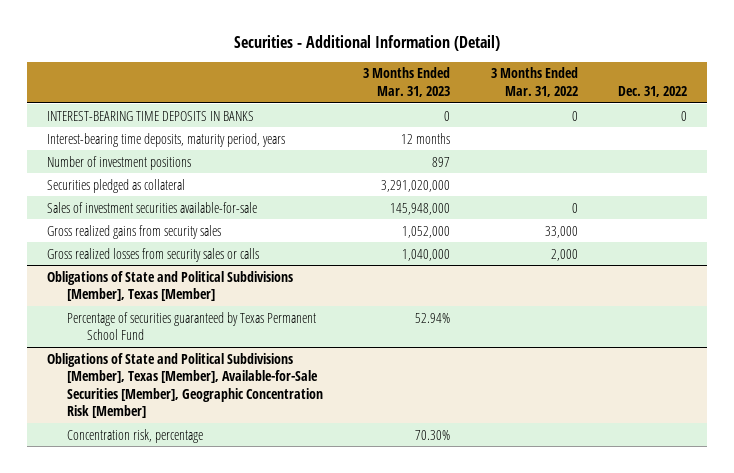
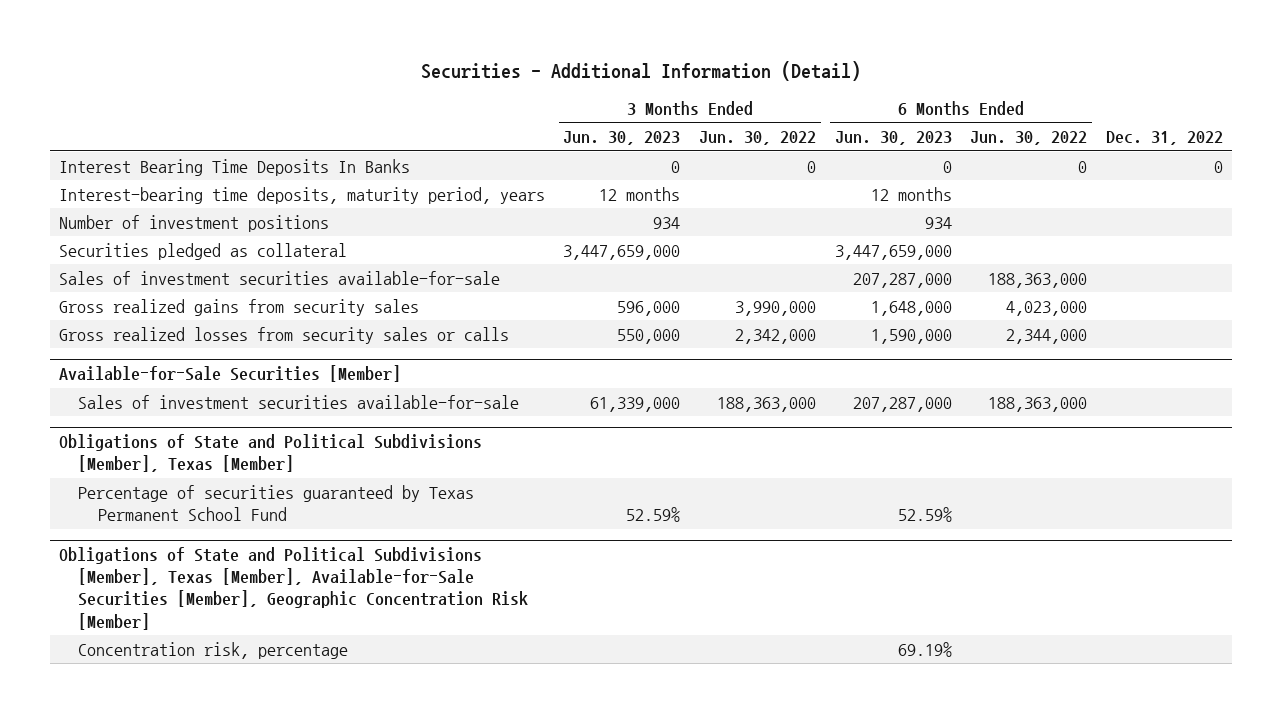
- | 3 Months Ended Mar. 31, 2023 | 3 Months Ended Mar. 31, 2022 | Dec. 31, 2022
+ | 3 Months Ended Jun. 30, 2023 | 3 Months Ended Jun. 30, 2022 | 6 Months Ended Jun. 30, 2023 | 6 Months Ended Jun. 30, 2022 | Dec. 31, 2022
- INTEREST-BEARING TIME DEPOSITS IN BANKS | 0 | 0 | 0
+ Interest Bearing Time Deposits In Banks | 0 | 0 | 0 | 0 | 0
+ Available-for-Sale Securities [Member]
+ Sales of investment securities available-for-sale | 61,339,000 | 188,363,000 | 207,287,000 | 188,363,000 |

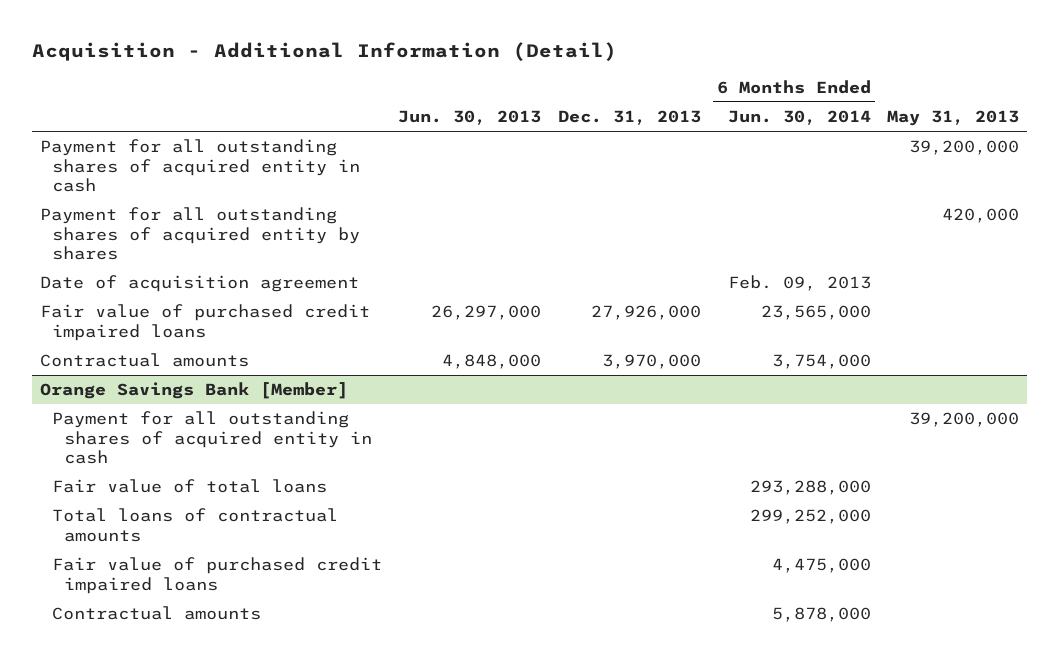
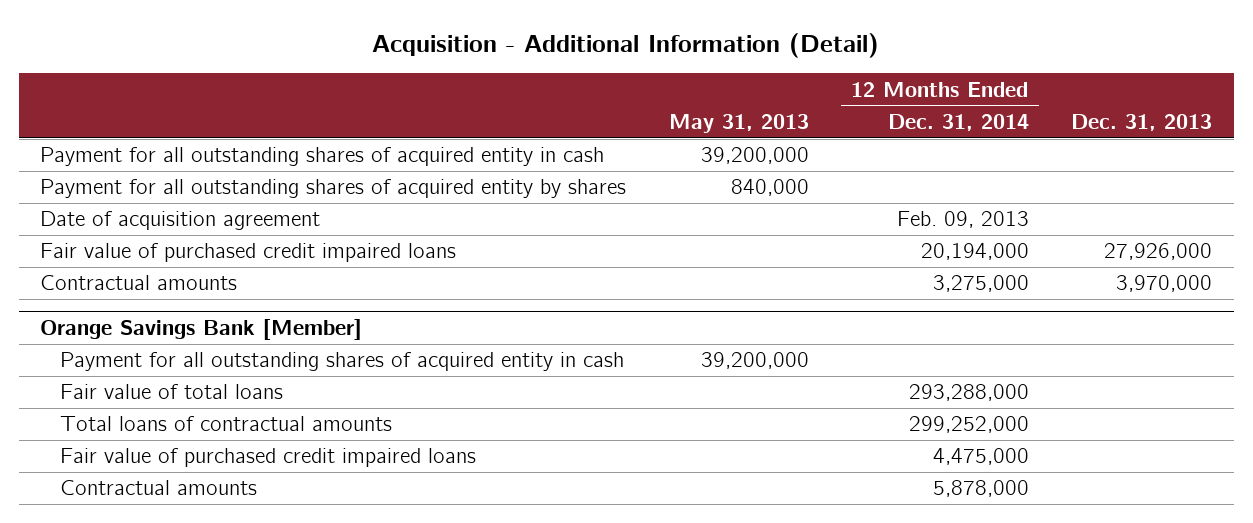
- | Jun. 30, 2013 | Dec. 31, 2013 | 6 Months Ended Jun. 30, 2014 | May 31, 2013
+ | May 31, 2013 | 12 Months Ended Dec. 31, 2014 | Dec. 31, 2013
- Payment for all outstanding shares of acquired entity by shares | | | | 420,000
+ Payment for all outstanding shares of acquired entity by shares | 840,000 | |

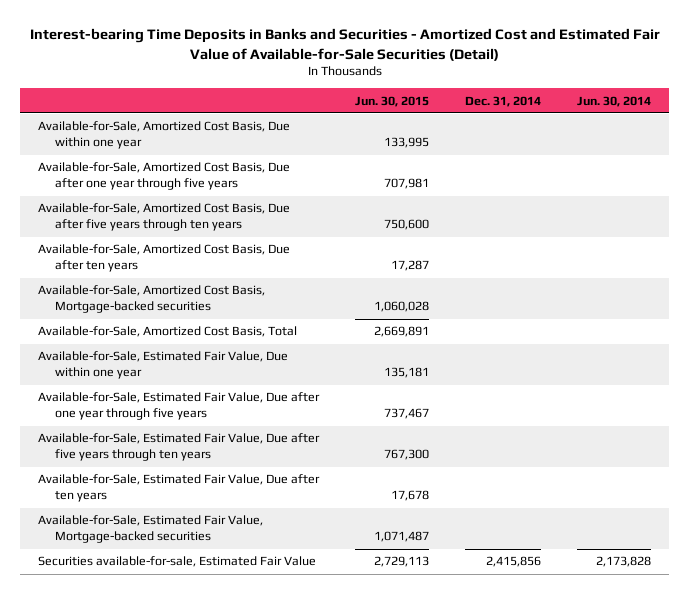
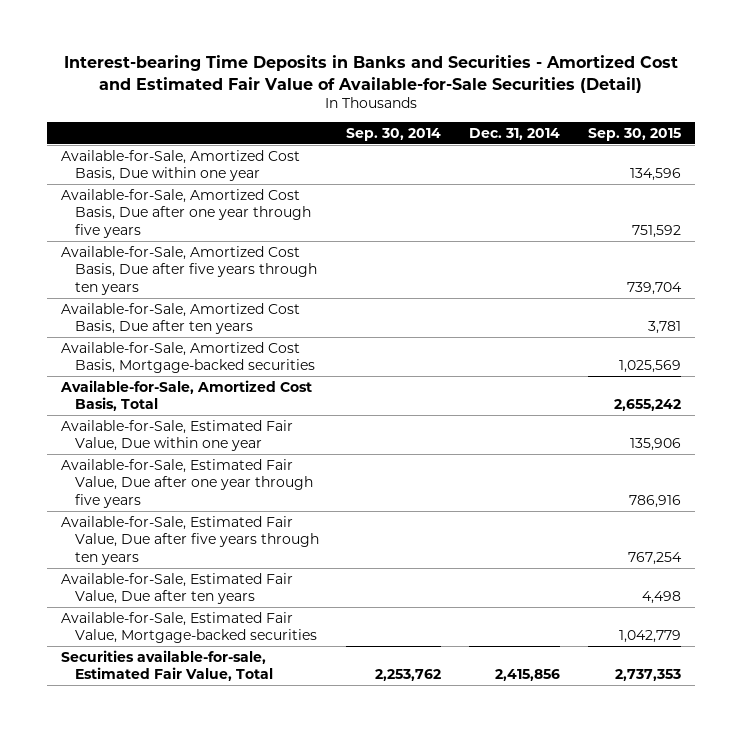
- | Jun. 30, 2015 | Dec. 31, 2014 | Jun. 30, 2014
+ | Sep. 30, 2014 | Dec. 31, 2014 | Sep. 30, 2015
- Securities available-for-sale, Estimated Fair Value | 2,729,113 | 2,415,856 | 2,173,828
+ Securities available-for-sale, Estimated Fair Value, Total | 2,253,762 | 2,415,856 | 2,737,353

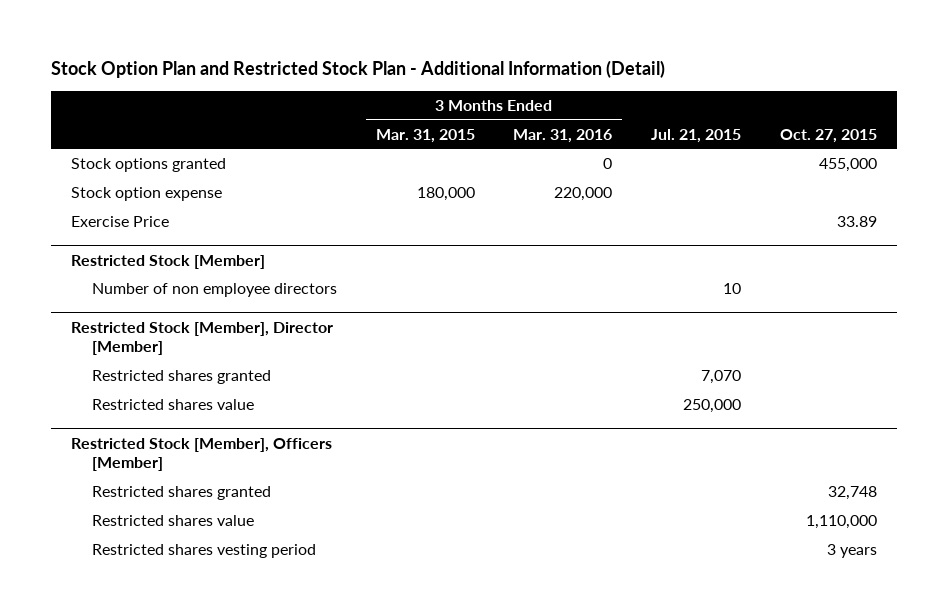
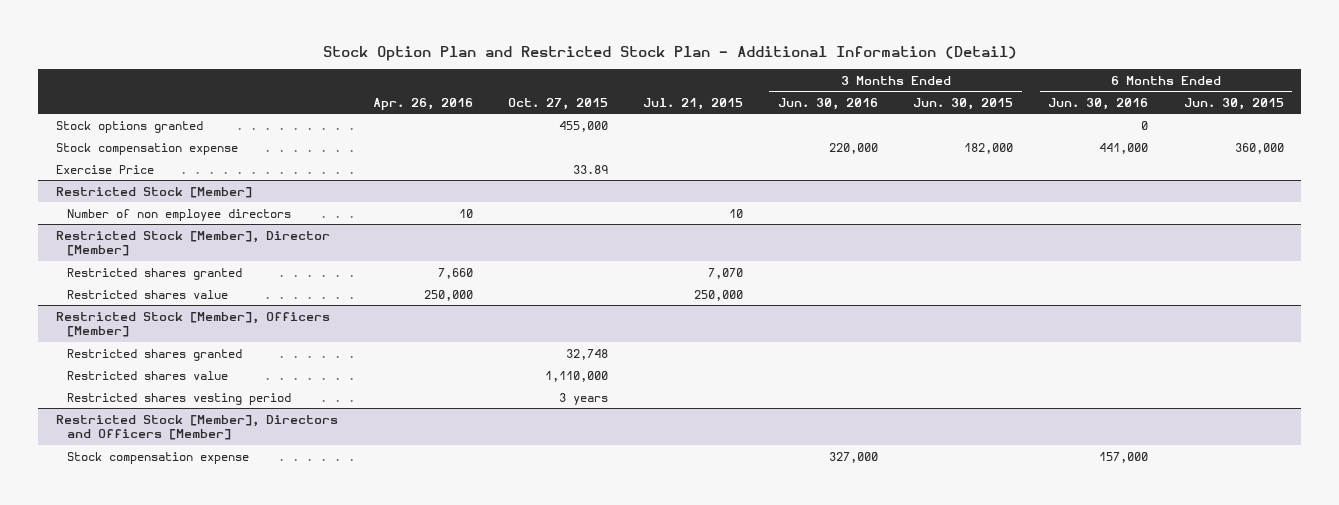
- | 3 Months Ended Mar. 31, 2015 | 3 Months Ended Mar. 31, 2016 | Jul. 21, 2015 | Oct. 27, 2015
+ | Apr. 26, 2016 | Oct. 27, 2015 | Jul. 21, 2015 | 3 Months Ended Jun. 30, 2016 | 3 Months Ended Jun. 30, 2015 | 6 Months Ended Jun. 30, 2016 | 6 Months Ended Jun. 30, 2015
- Stock option expense | 180,000 | 220,000 | |
+ Stock compensation expense | | | | 220,000 | 182,000 | 441,000 | 360,000
+ Restricted Stock [Member], Directors and Officers [Member]
+ Stock compensation expense | | | | 327,000 | | 157,000 |

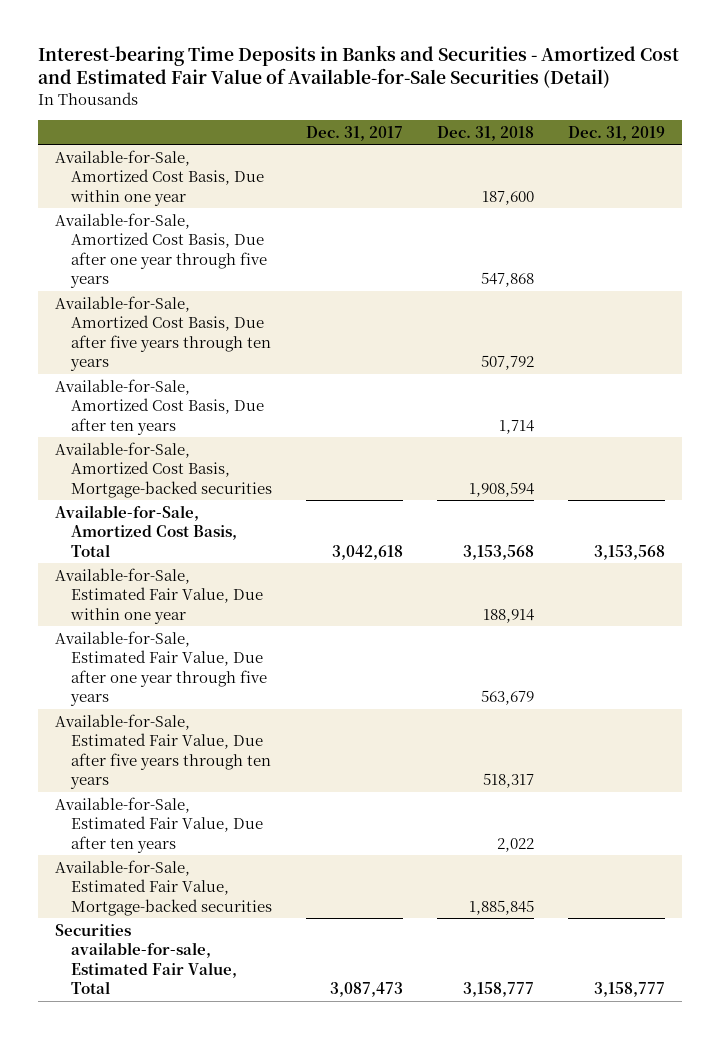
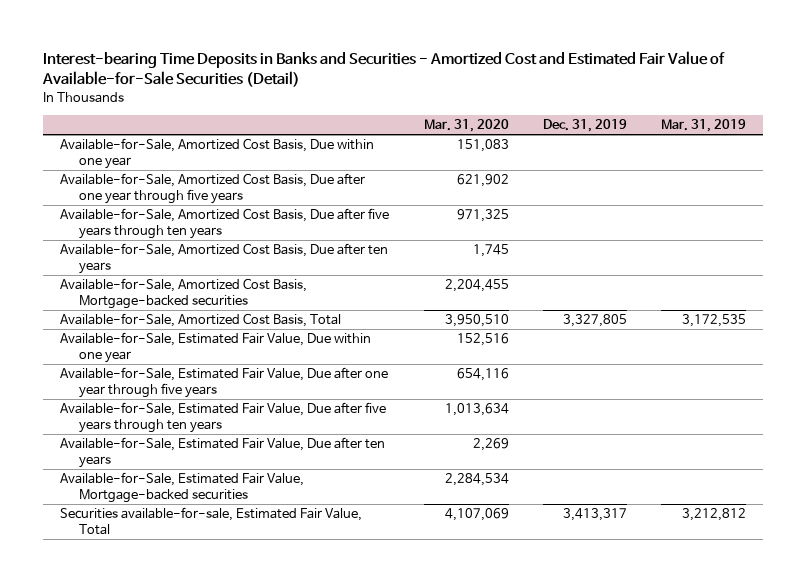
- | Dec. 31, 2017 | Dec. 31, 2018 | Dec. 31, 2019
+ | Mar. 31, 2020 | Dec. 31, 2019 | Mar. 31, 2019
- Available-for-Sale, Amortized Cost Basis, Total | 3,042,618 | 3,153,568 | 3,153,568
+ Available-for-Sale, Amortized Cost Basis, Total | 3,950,510 | 3,327,805 | 3,172,535
- Securities available-for-sale, Estimated Fair Value, Total | 3,087,473 | 3,158,777 | 3,158,777
+ Securities available-for-sale, Estimated Fair Value, Total | 4,107,069 | 3,413,317 | 3,212,812

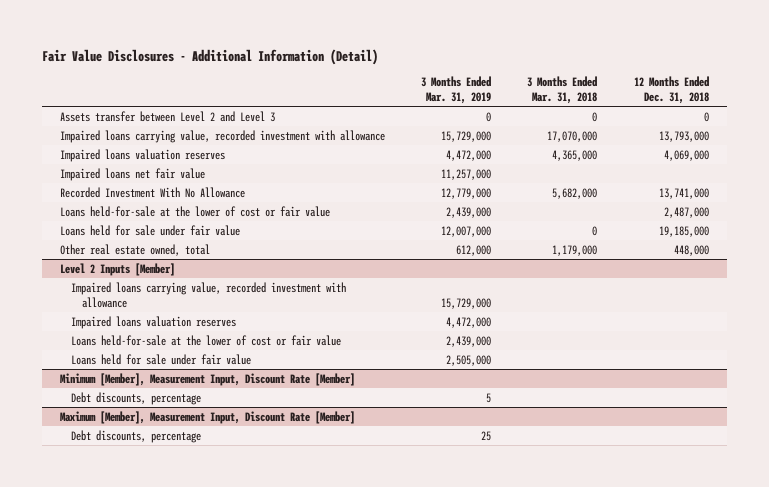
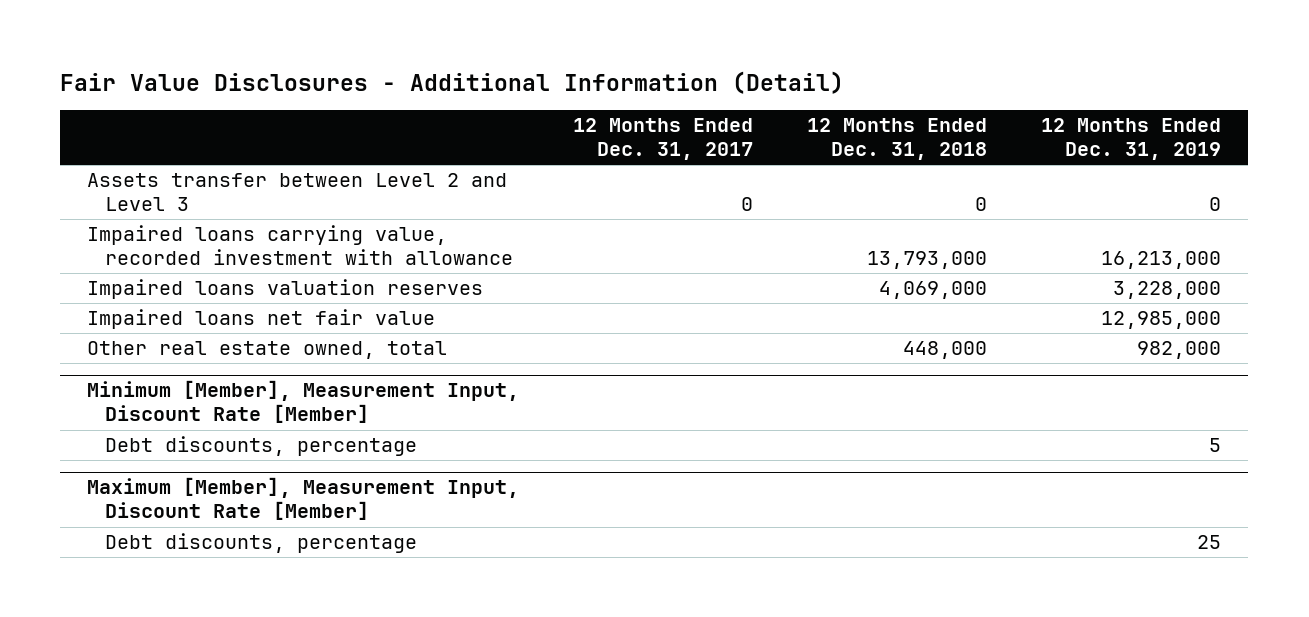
- | 3 Months Ended Mar. 31, 2019 | 3 Months Ended Mar. 31, 2018 | 12 Months Ended Dec. 31, 2018
+ | 12 Months Ended Dec. 31, 2017 | 12 Months Ended Dec. 31, 2018 | 12 Months Ended Dec. 31, 2019
- Recorded Investment With No Allowance | 12,779,000 | 5,682,000 | 13,741,000
- Loans held-for-sale at the lower of cost or fair value | 2,439,000 | | 2,487,000
- Loans held for sale under fair value | 12,007,000 | 0 | 19,185,000
- Level 2 Inputs [Member]
- Impaired loans carrying value, recorded investment with allowance | 15,729,000 | |
- Impaired loans valuation reserves | 4,472,000 | |
- Loans held-for-sale at the lower of cost or fair value | 2,439,000 | |
- Loans held for sale under fair value | 2,505,000 | |

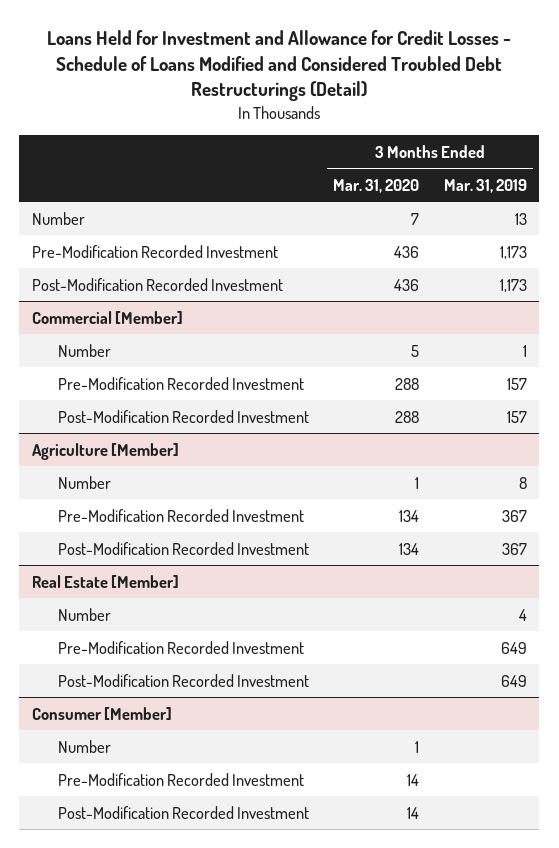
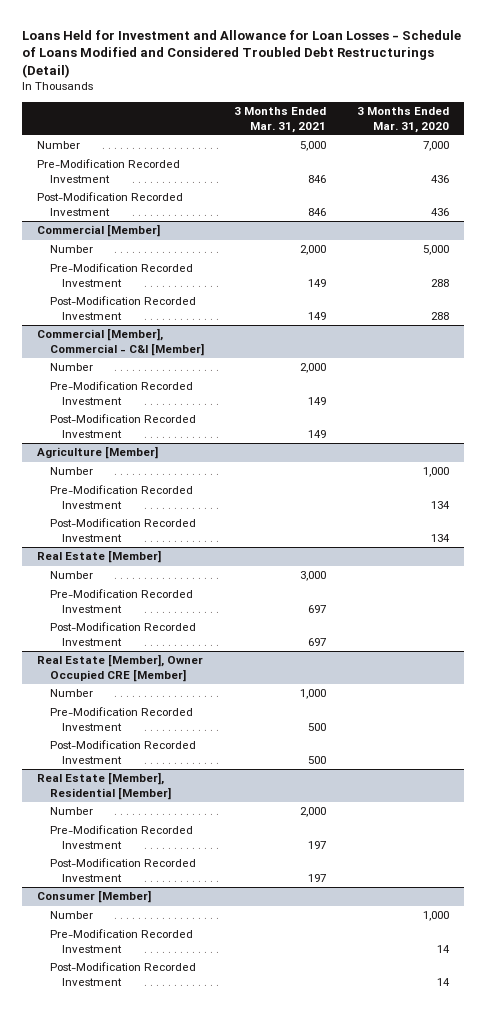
- Loans Held for Investment and Allowance for Credit Losses - Schedule of Loans Modified and Considered Troubled Debt Restructurings (Detail)
+ Loans Held for Investment and Allowance for Loan Losses - Schedule of Loans Modified and Considered Troubled Debt Restructurings (Detail)
- | 3 Months Ended Mar. 31, 2020 | 3 Months Ended Mar. 31, 2019
+ | 3 Months Ended Mar. 31, 2021 | 3 Months Ended Mar. 31, 2020
- Number | 7 | 13
+ Number | 5,000 | 7,000
@ Commercial [Member]
- Number | 5 | 1
+ Number | 2,000 | 5,000
+ Commercial [Member], Commercial - C&I [Member]
+ Number | 2,000 |
+ Pre-Modification Recorded Investment | 149 |
+ Post-Modification Recorded Investment | 149 |
@ Agriculture [Member]
- Number | 1 | 8
+ Number | | 1,000
+ Real Estate [Member], Owner Occupied CRE [Member]
+ Number | 1,000 |
+ Pre-Modification Recorded Investment | 500 |
+ Post-Modification Recorded Investment | 500 |
+ Real Estate [Member], Residential [Member]
+ Number | 2,000 |
+ Pre-Modification Recorded Investment | 197 |
+ Post-Modification Recorded Investment | 197 |
@ Consumer [Member]
- Number | 1 |
+ Number | | 1,000

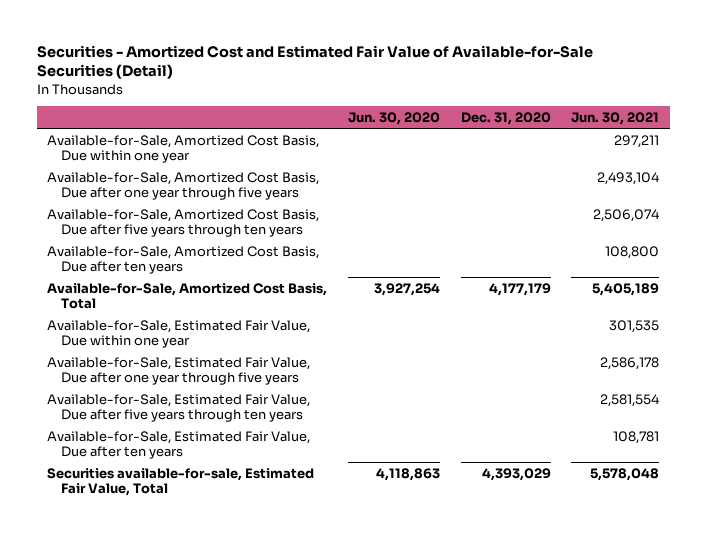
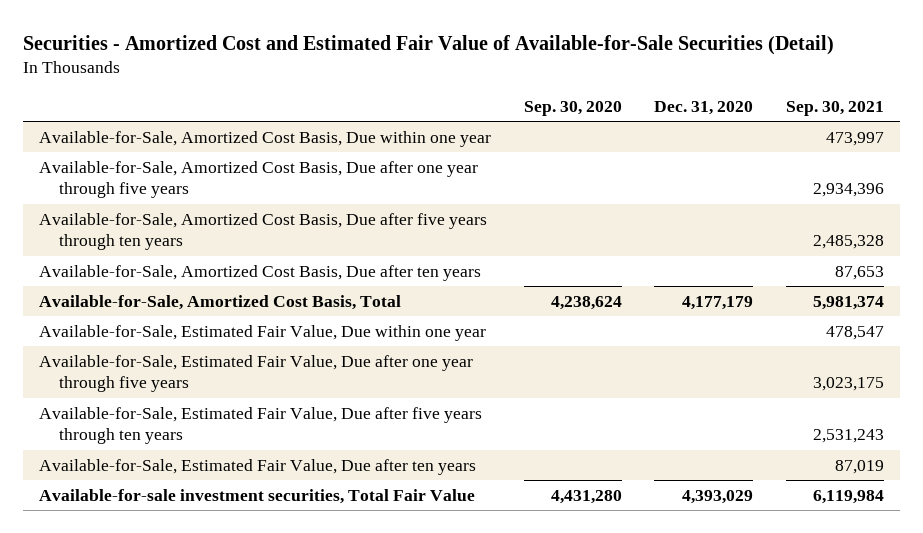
- | Jun. 30, 2020 | Dec. 31, 2020 | Jun. 30, 2021
+ | Sep. 30, 2020 | Dec. 31, 2020 | Sep. 30, 2021
- Securities available-for-sale, Estimated Fair Value, Total | 4,118,863 | 4,393,029 | 5,578,048
+ Available-for-sale investment securities, Total Fair Value | 4,431,280 | 4,393,029 | 6,119,984

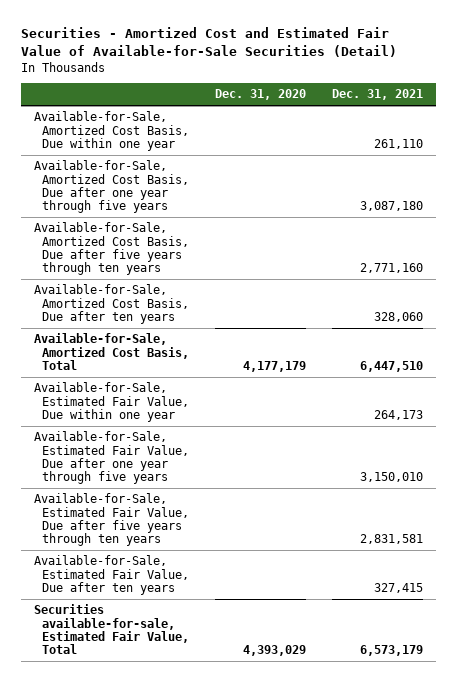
- | Sep. 30, 2020 | Dec. 31, 2020 | Sep. 30, 2021
+ | Dec. 31, 2020 | Dec. 31, 2021
- Available-for-sale investment securities, Total Fair Value | 4,431,280 | 4,393,029 | 6,119,984
+ Securities available-for-sale, Estimated Fair Value, Total | 4,393,029 | 6,573,179

